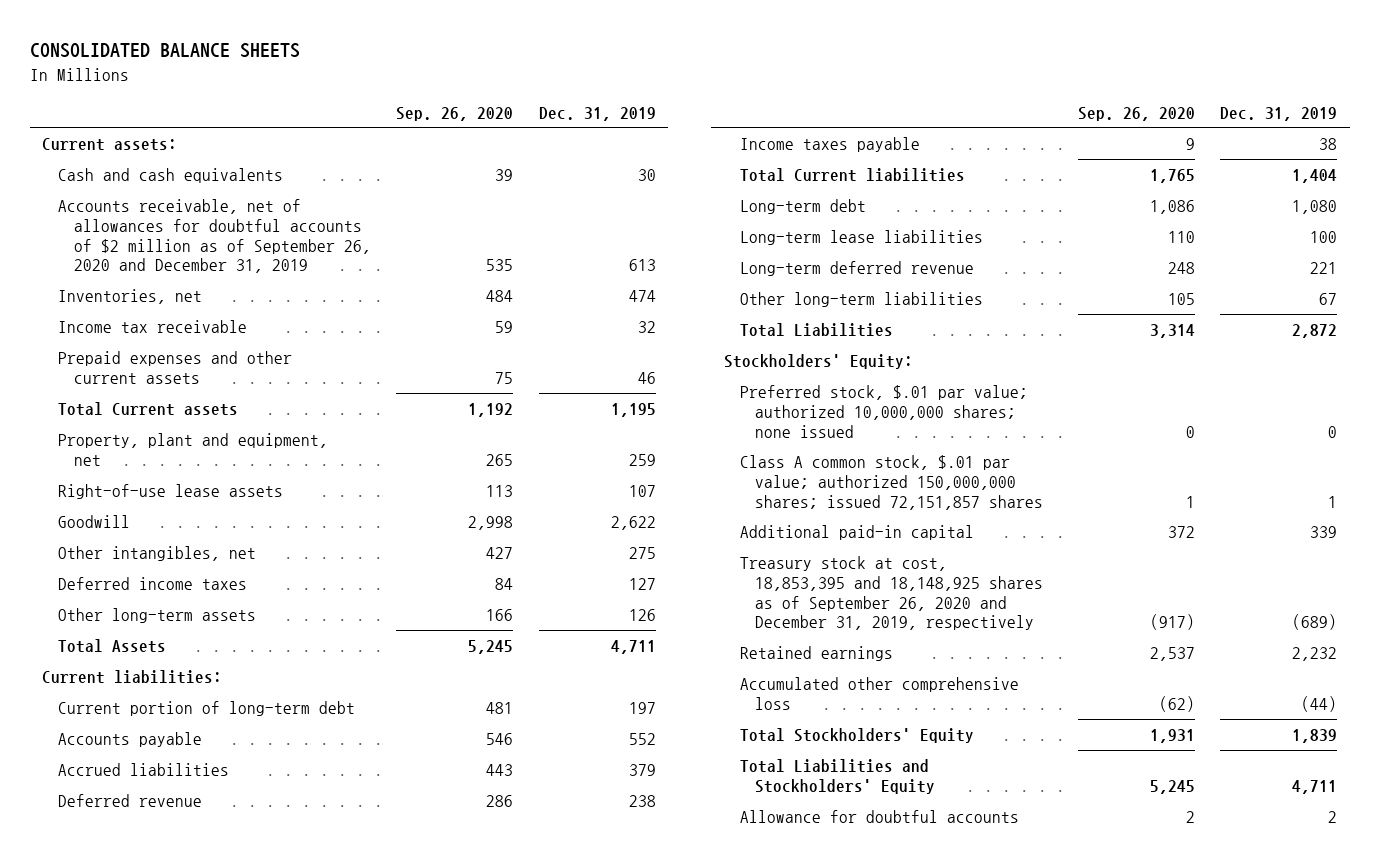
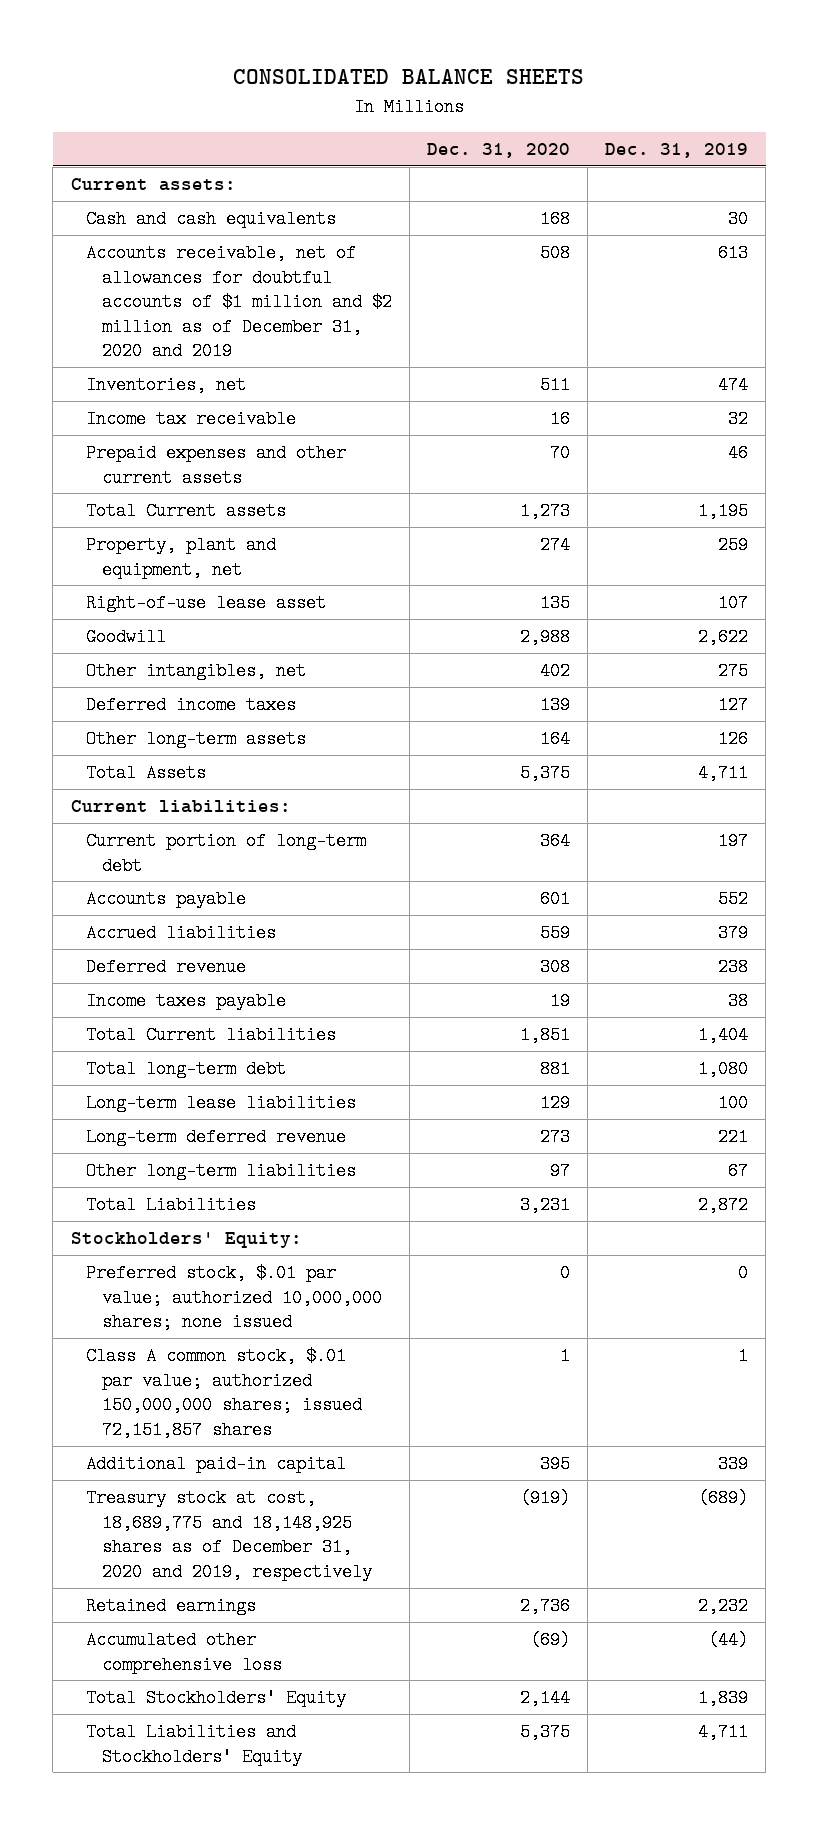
- | Sep. 26, 2020 | Dec. 31, 2019
+ | Dec. 31, 2020 | Dec. 31, 2019
- Accounts receivable, net of allowances for doubtful accounts of $2 million as of September 26, 2020 and December 31, 2019 | 535 | 613
+ Accounts receivable, net of allowances for doubtful accounts of $1 million and $2 million as of December 31, 2020 and 2019 | 508 | 613
- Right-of-use lease assets | 113 | 107
+ Right-of-use lease asset | 135 | 107
- Long-term debt | 1,086 | 1,080
+ Total long-term debt | 881 | 1,080
- Treasury stock at cost, 18,853,395 and 18,148,925 shares as of September 26, 2020 and December 31, 2019, respectively | (917) | (689)
+ Treasury stock at cost, 18,689,775 and 18,148,925 shares as of December 31, 2020 and 2019, respectively | (919) | (689)
- Allowance for doubtful accounts | 2 | 2

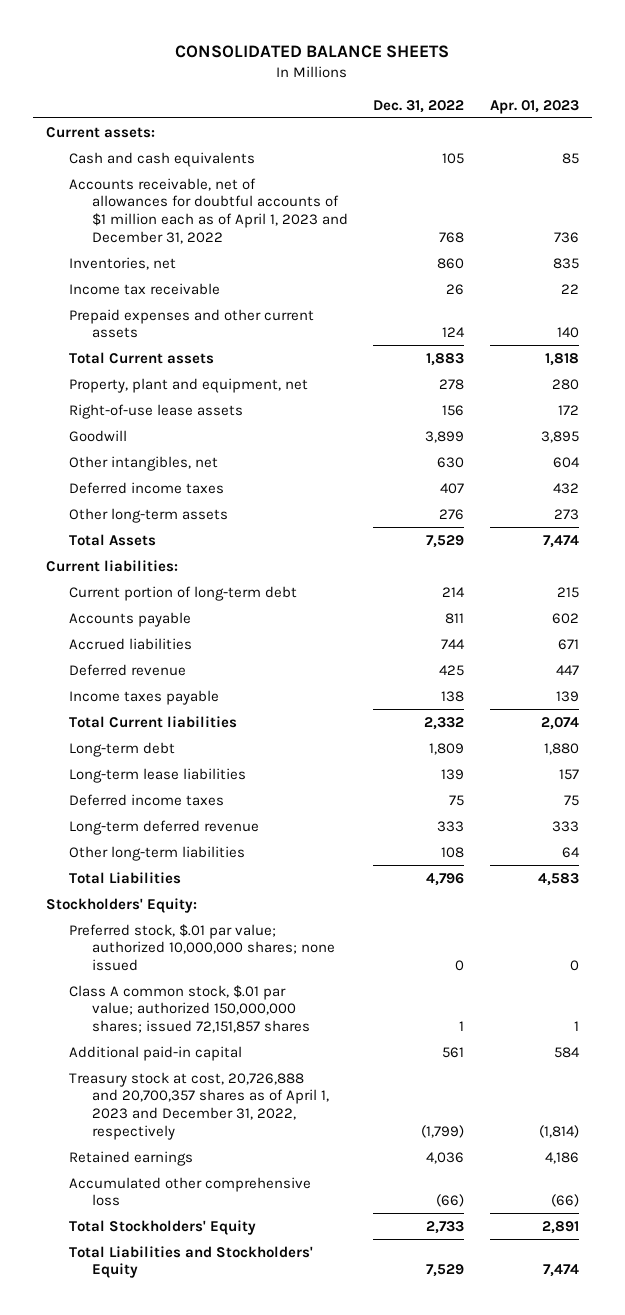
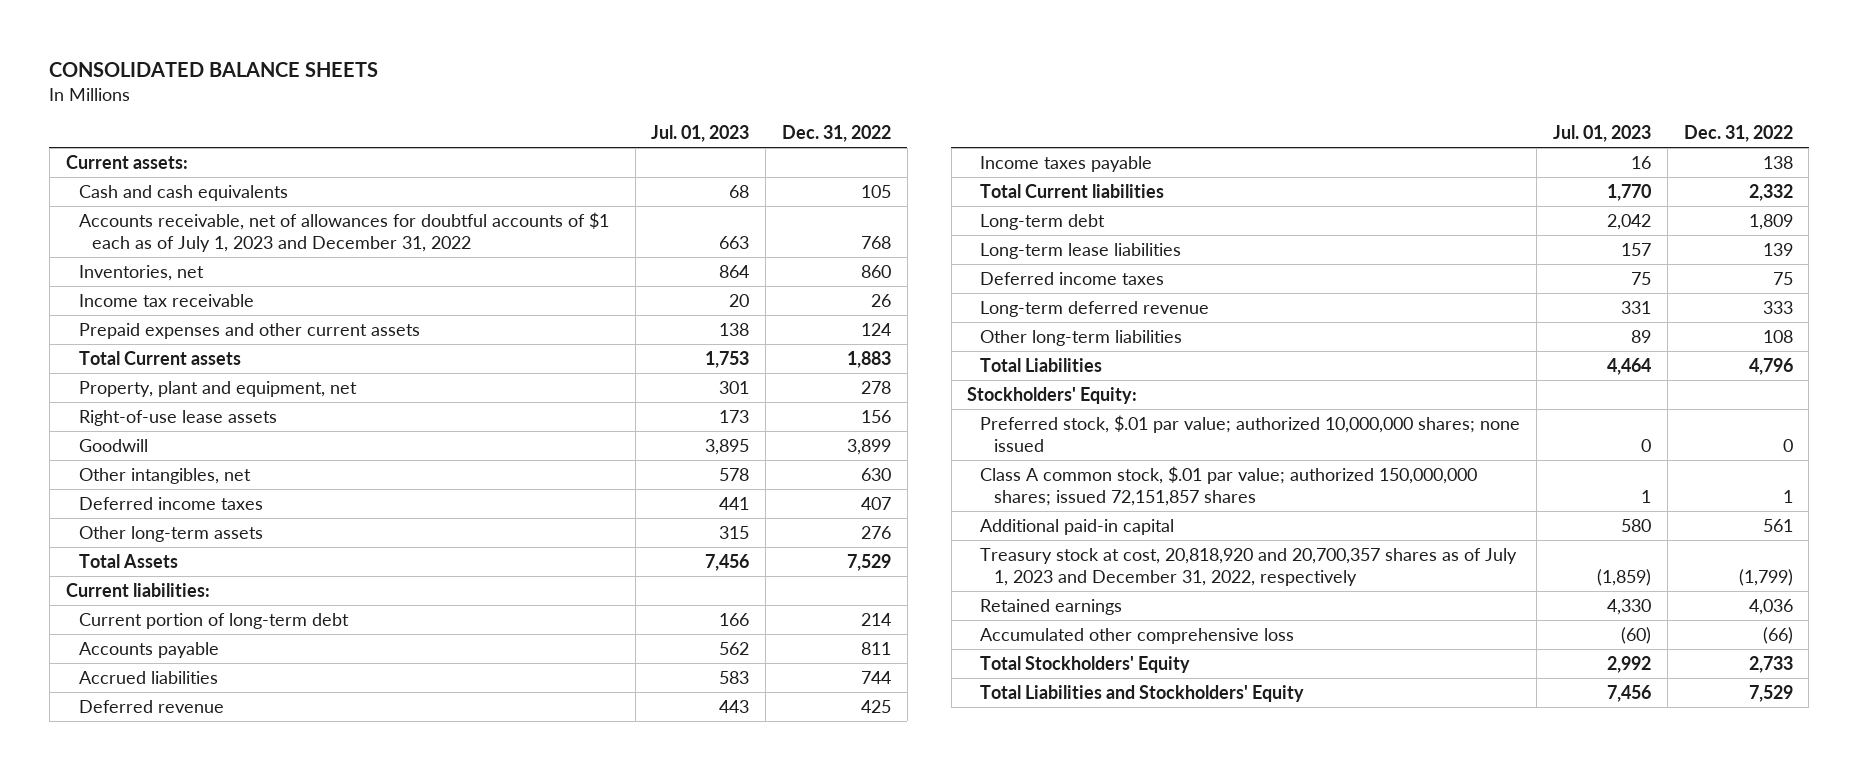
- | Dec. 31, 2022 | Apr. 01, 2023
+ | Jul. 01, 2023 | Dec. 31, 2022
- Accounts receivable, net of allowances for doubtful accounts of $1 million each as of April 1, 2023 and December 31, 2022 | 768 | 736
+ Accounts receivable, net of allowances for doubtful accounts of $1 each as of July 1, 2023 and December 31, 2022 | 663 | 768
- Treasury stock at cost, 20,726,888 and 20,700,357 shares as of April 1, 2023 and December 31, 2022, respectively | (1,799) | (1,814)
+ Treasury stock at cost, 20,818,920 and 20,700,357 shares as of July 1, 2023 and December 31, 2022, respectively | (1,859) | (1,799)

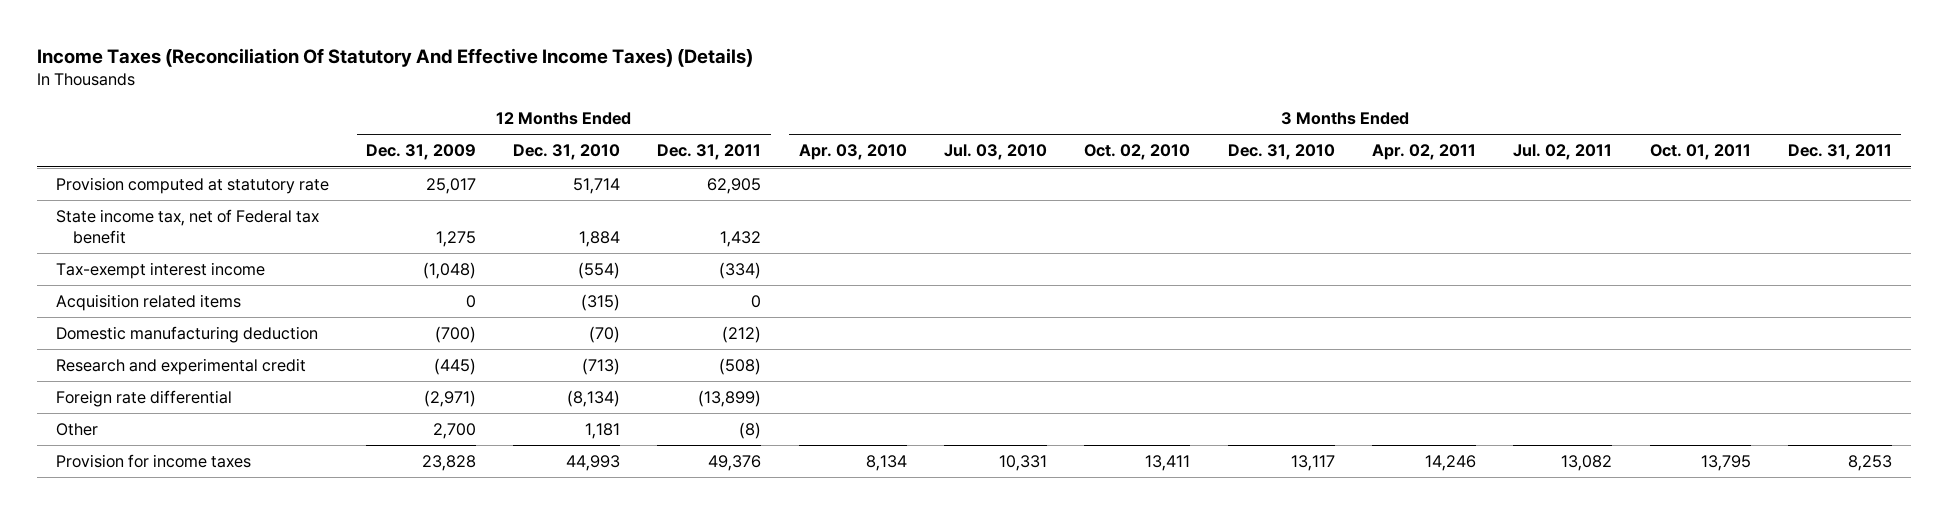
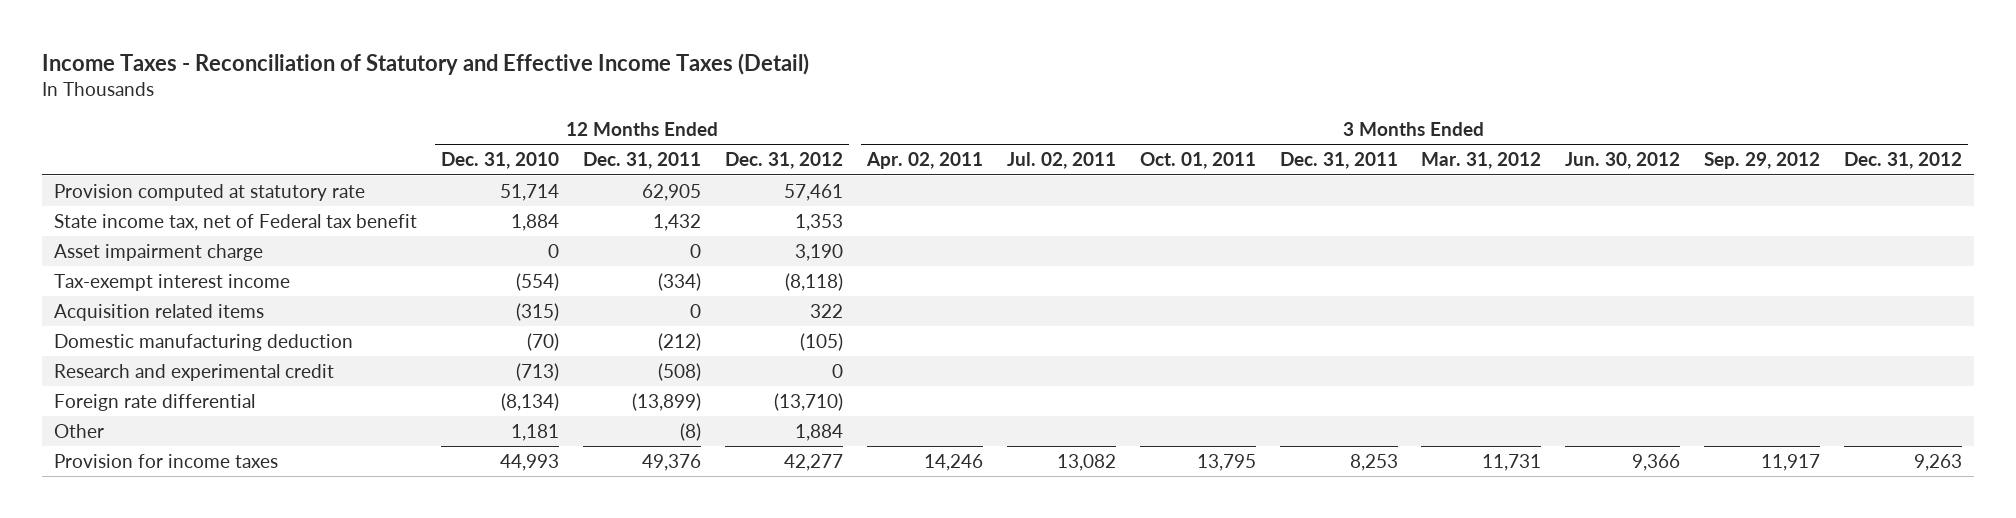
- Income Taxes (Reconciliation Of Statutory And Effective Income Taxes) (Details)
+ Income Taxes - Reconciliation of Statutory and Effective Income Taxes (Detail)
- | 12 Months Ended Dec. 31, 2009 | 12 Months Ended Dec. 31, 2010 | 12 Months Ended Dec. 31, 2011 | 3 Months Ended Apr. 03, 2010 | 3 Months Ended Jul. 03, 2010 | 3 Months Ended Oct. 02, 2010 | 3 Months Ended Dec. 31, 2010 | 3 Months Ended Apr. 02, 2011 | 3 Months Ended Jul. 02, 2011 | 3 Months Ended Oct. 01, 2011 | 3 Months Ended Dec. 31, 2011
+ | 12 Months Ended Dec. 31, 2010 | 12 Months Ended Dec. 31, 2011 | 12 Months Ended Dec. 31, 2012 | 3 Months Ended Apr. 02, 2011 | 3 Months Ended Jul. 02, 2011 | 3 Months Ended Oct. 01, 2011 | 3 Months Ended Dec. 31, 2011 | 3 Months Ended Mar. 31, 2012 | 3 Months Ended Jun. 30, 2012 | 3 Months Ended Sep. 29, 2012 | 3 Months Ended Dec. 31, 2012
+ Asset impairment charge | 0 | 0 | 3,190 | | | | | | | |

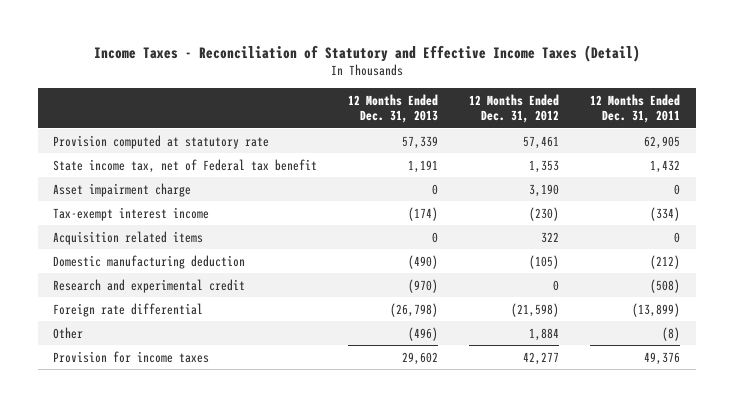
- | 12 Months Ended Dec. 31, 2010 | 12 Months Ended Dec. 31, 2011 | 12 Months Ended Dec. 31, 2012 | 3 Months Ended Apr. 02, 2011 | 3 Months Ended Jul. 02, 2011 | 3 Months Ended Oct. 01, 2011 | 3 Months Ended Dec. 31, 2011 | 3 Months Ended Mar. 31, 2012 | 3 Months Ended Jun. 30, 2012 | 3 Months Ended Sep. 29, 2012 | 3 Months Ended Dec. 31, 2012
+ | 12 Months Ended Dec. 31, 2013 | 12 Months Ended Dec. 31, 2012 | 12 Months Ended Dec. 31, 2011
- Tax-exempt interest income | (554) | (334) | (8,118) | | | | | | | |
+ Tax-exempt interest income | (174) | (230) | (334)
- Foreign rate differential | (8,134) | (13,899) | (13,710) | | | | | | | |
+ Foreign rate differential | (26,798) | (21,598) | (13,899)

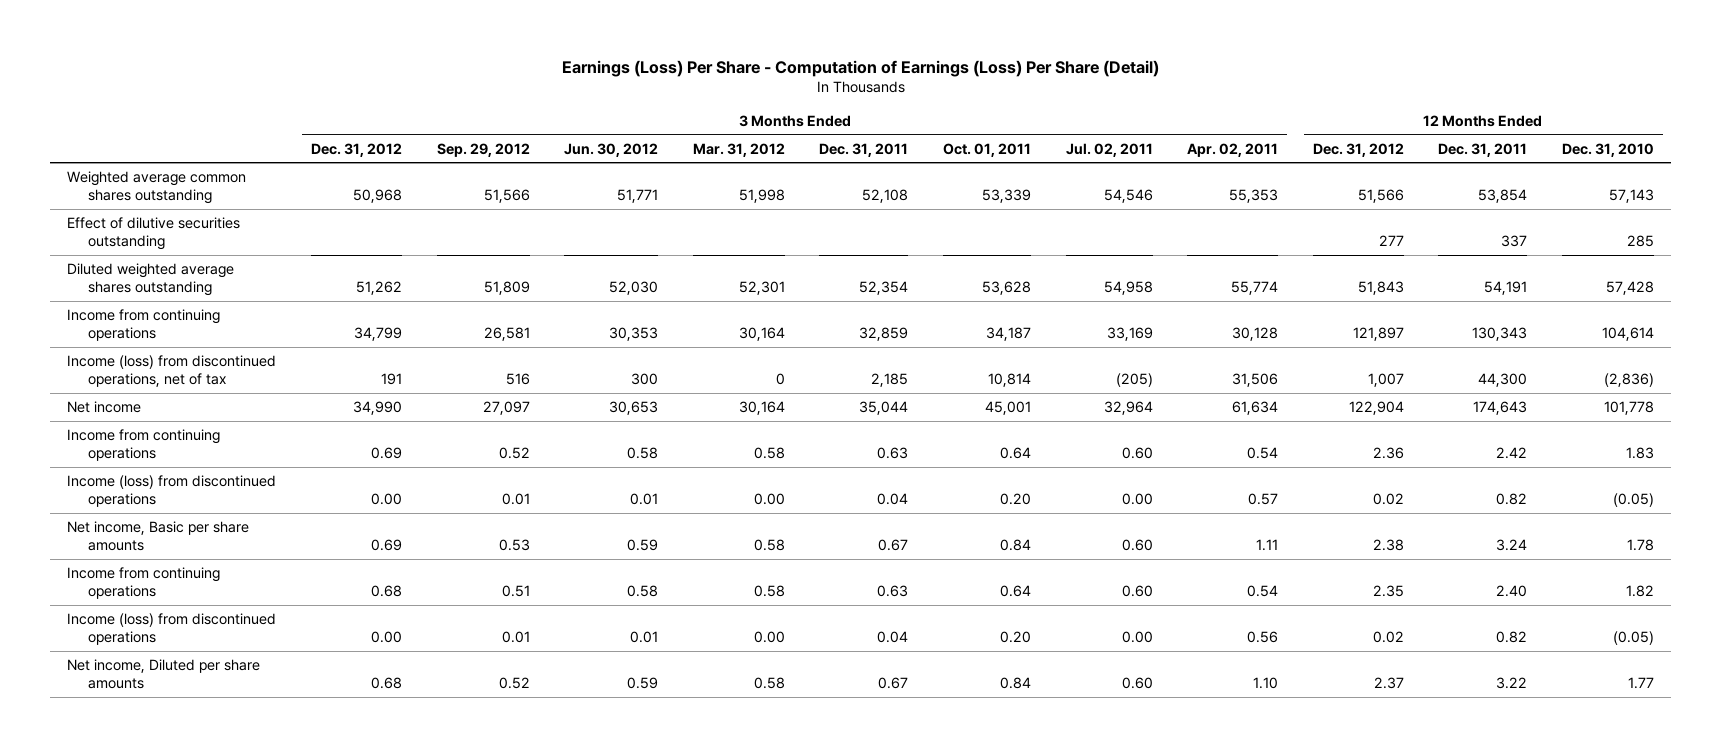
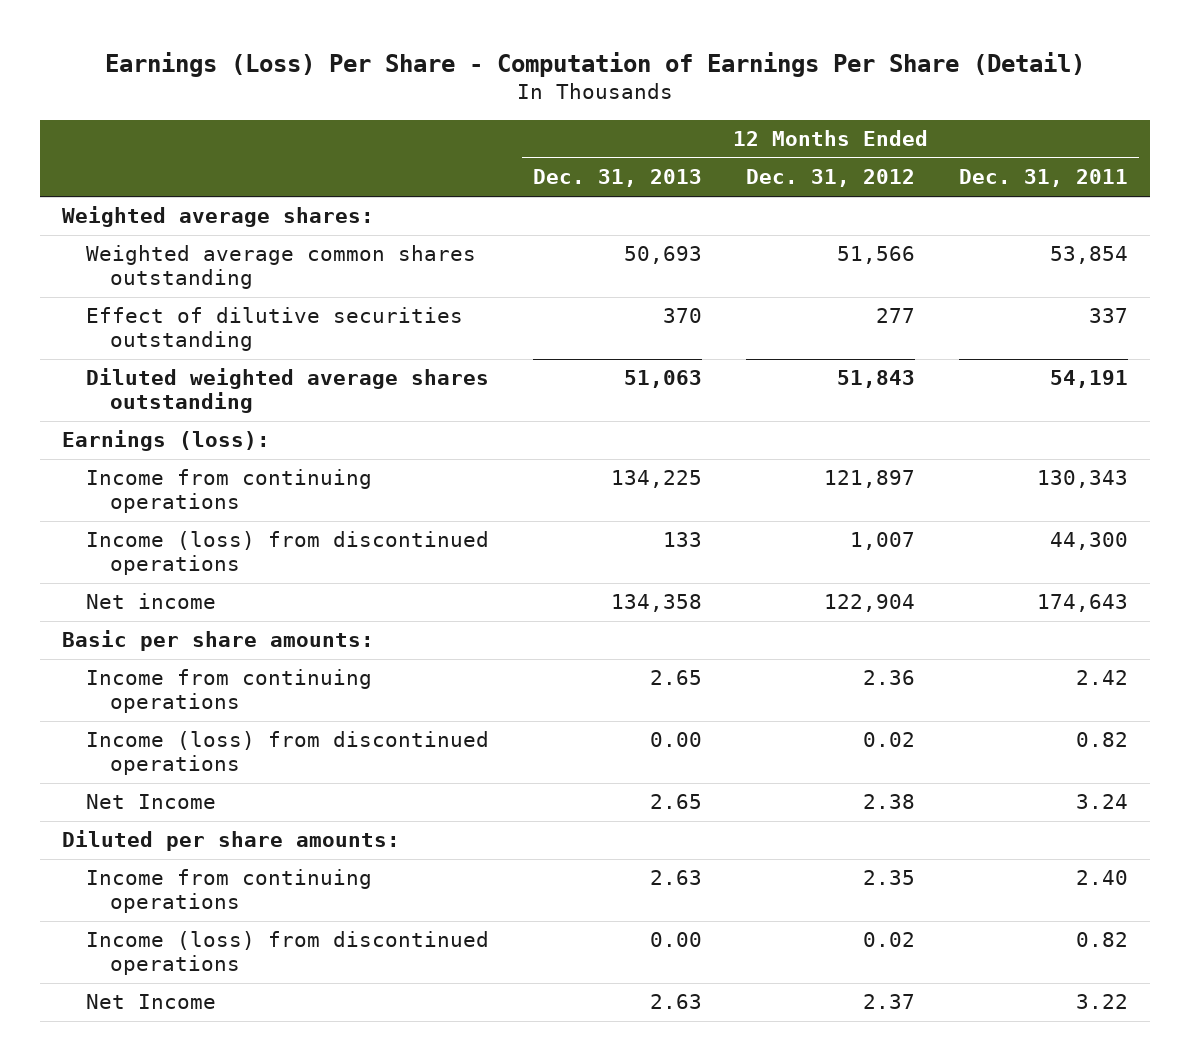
- Earnings (Loss) Per Share - Computation of Earnings (Loss) Per Share (Detail)
+ Earnings (Loss) Per Share - Computation of Earnings Per Share (Detail)
- | 3 Months Ended Dec. 31, 2012 | 3 Months Ended Sep. 29, 2012 | 3 Months Ended Jun. 30, 2012 | 3 Months Ended Mar. 31, 2012 | 3 Months Ended Dec. 31, 2011 | 3 Months Ended Oct. 01, 2011 | 3 Months Ended Jul. 02, 2011 | 3 Months Ended Apr. 02, 2011 | 12 Months Ended Dec. 31, 2012 | 12 Months Ended Dec. 31, 2011 | 12 Months Ended Dec. 31, 2010
+ | 12 Months Ended Dec. 31, 2013 | 12 Months Ended Dec. 31, 2012 | 12 Months Ended Dec. 31, 2011
+ Weighted average shares:
+ Earnings (loss):
- Income (loss) from discontinued operations, net of tax | 191 | 516 | 300 | 0 | 2,185 | 10,814 | (205) | 31,506 | 1,007 | 44,300 | (2,836)
+ Income (loss) from discontinued operations | 133 | 1,007 | 44,300
+ Basic per share amounts:
- Net income, Basic per share amounts | 0.69 | 0.53 | 0.59 | 0.58 | 0.67 | 0.84 | 0.60 | 1.11 | 2.38 | 3.24 | 1.78
+ Net Income | 2.65 | 2.38 | 3.24
+ Diluted per share amounts:
- Net income, Diluted per share amounts | 0.68 | 0.52 | 0.59 | 0.58 | 0.67 | 0.84 | 0.60 | 1.10 | 2.37 | 3.22 | 1.77
+ Net Income | 2.63 | 2.37 | 3.22

